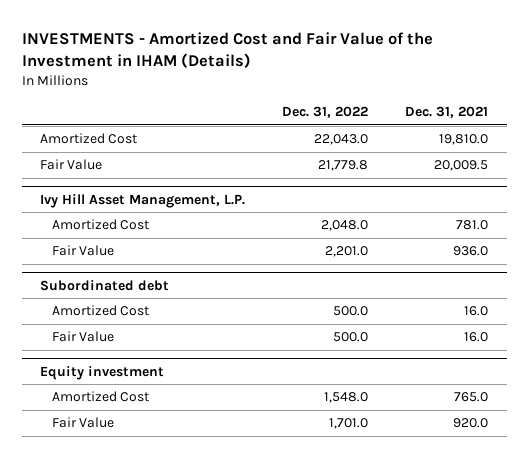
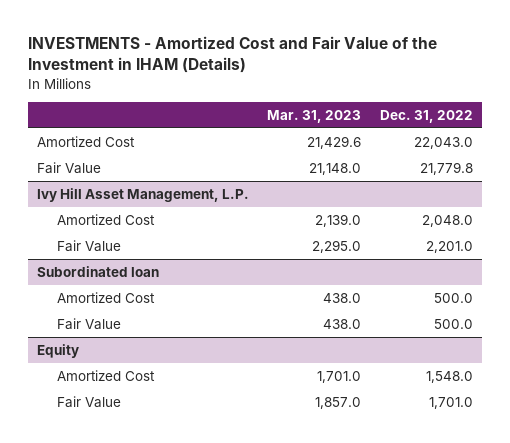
- | Dec. 31, 2022 | Dec. 31, 2021
+ | Mar. 31, 2023 | Dec. 31, 2022
- Subordinated debt
+ Subordinated loan
- Equity investment
+ Equity

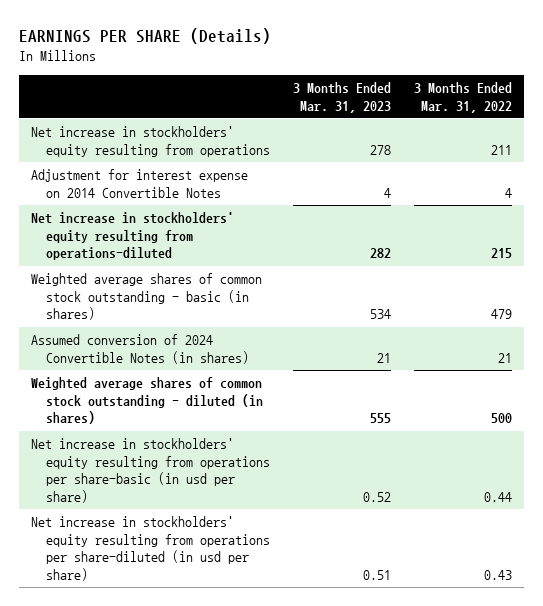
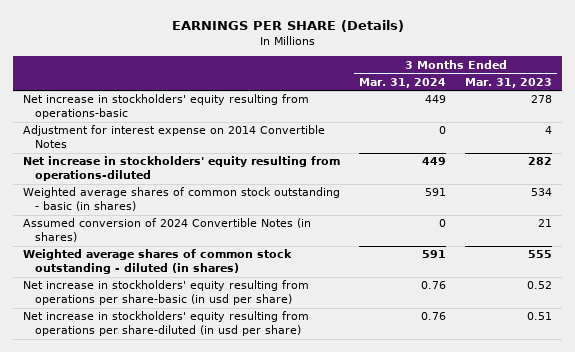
- | 3 Months Ended Mar. 31, 2023 | 3 Months Ended Mar. 31, 2022
+ | 3 Months Ended Mar. 31, 2024 | 3 Months Ended Mar. 31, 2023
- Net increase in stockholders' equity resulting from operations | 278 | 211
+ Net increase in stockholders' equity resulting from operations-basic | 449 | 278

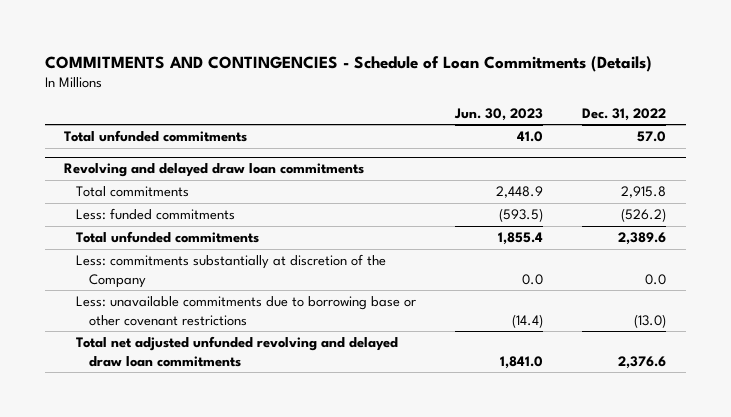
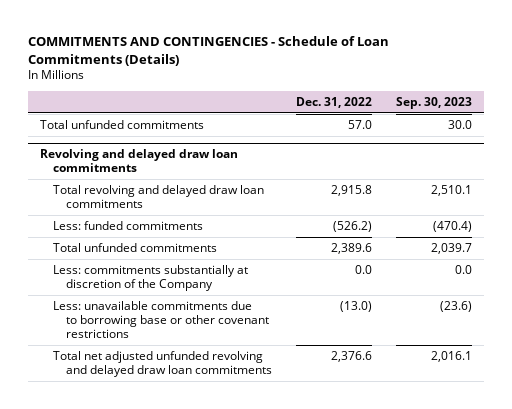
- | Jun. 30, 2023 | Dec. 31, 2022
+ | Dec. 31, 2022 | Sep. 30, 2023
@ Revolving and delayed draw loan commitments
- Total commitments | 2,448.9 | 2,915.8
+ Total revolving and delayed draw loan commitments | 2,915.8 | 2,510.1

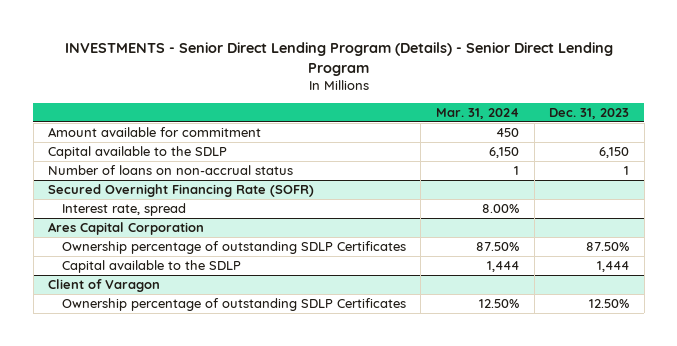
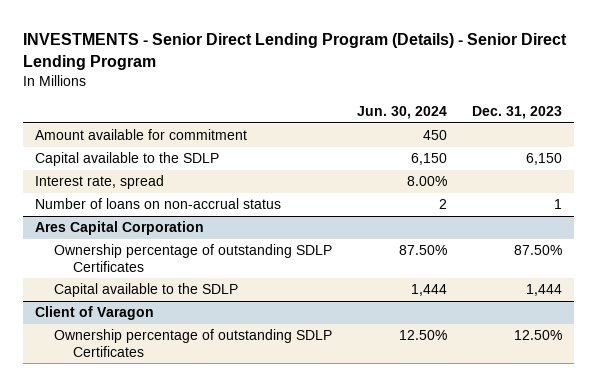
- | Mar. 31, 2024 | Dec. 31, 2023
+ | Jun. 30, 2024 | Dec. 31, 2023
- Secured Overnight Financing Rate (SOFR)
moved down: Number of loans on non-accrual status | 2 | 1

